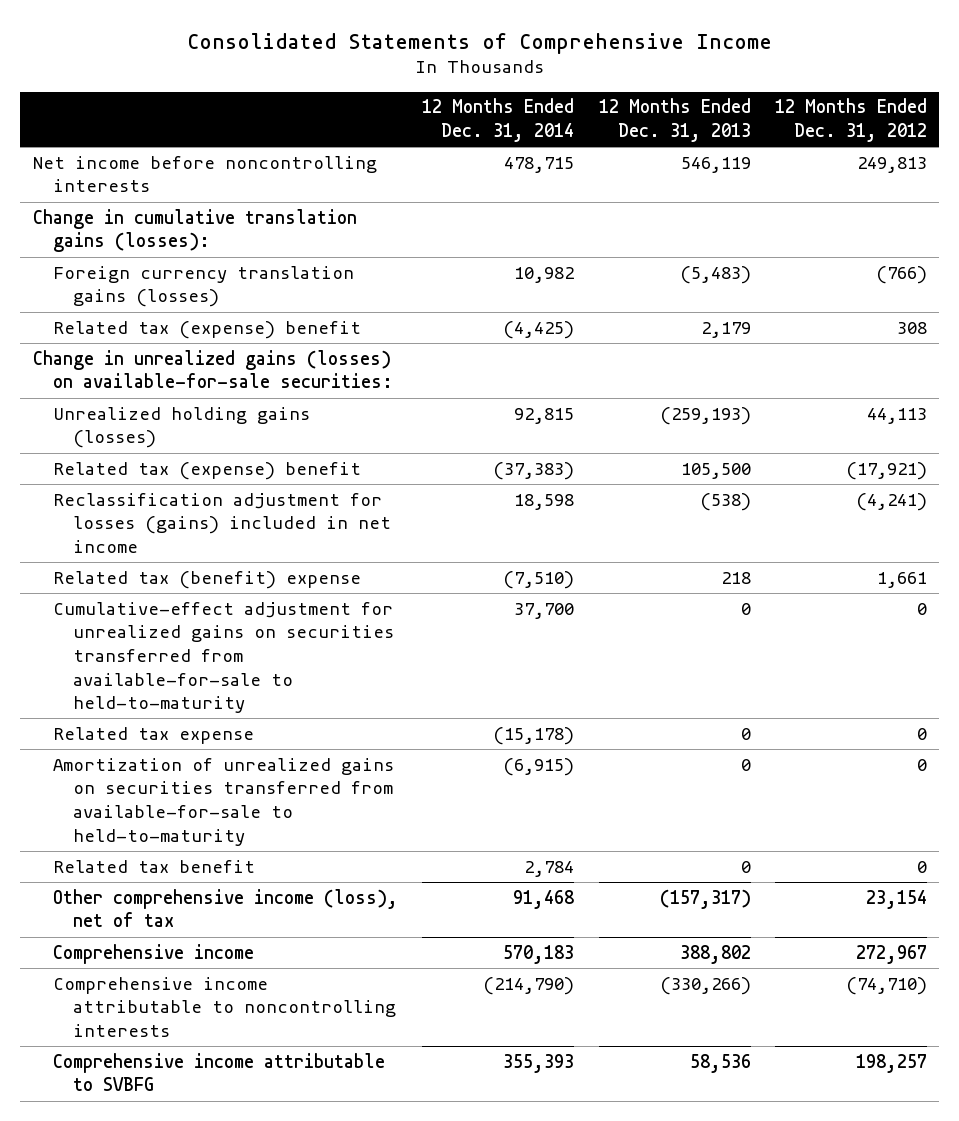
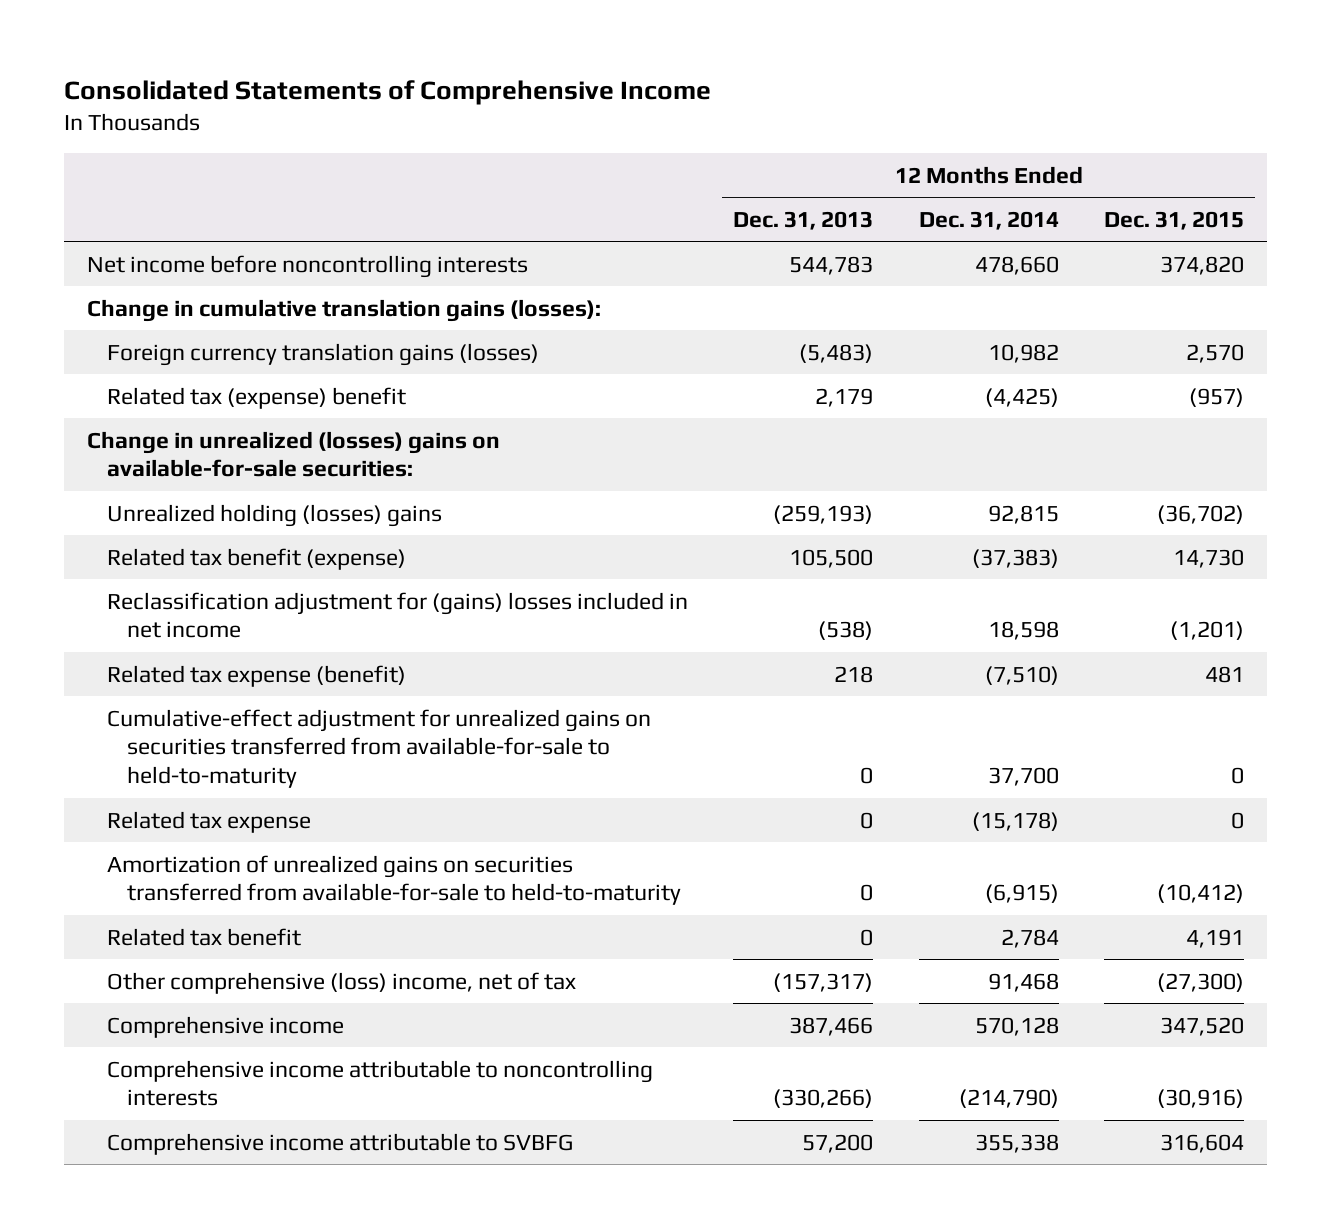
- | 12 Months Ended Dec. 31, 2014 | 12 Months Ended Dec. 31, 2013 | 12 Months Ended Dec. 31, 2012
+ | 12 Months Ended Dec. 31, 2013 | 12 Months Ended Dec. 31, 2014 | 12 Months Ended Dec. 31, 2015
- Net income before noncontrolling interests | 478,715 | 546,119 | 249,813
+ Net income before noncontrolling interests | 544,783 | 478,660 | 374,820
- Change in unrealized gains (losses) on available-for-sale securities:
- Unrealized holding gains (losses) | 92,815 | (259,193) | 44,113
- Related tax (expense) benefit | (37,383) | 105,500 | (17,921)
- Reclassification adjustment for losses (gains) included in net income | 18,598 | (538) | (4,241)
- Related tax (benefit) expense | (7,510) | 218 | 1,661
+ Change in unrealized (losses) gains on available-for-sale securities:
+ Unrealized holding (losses) gains | (259,193) | 92,815 | (36,702)
+ Related tax benefit (expense) | 105,500 | (37,383) | 14,730
+ Reclassification adjustment for (gains) losses included in net income | (538) | 18,598 | (1,201)
+ Related tax expense (benefit) | 218 | (7,510) | 481
- Other comprehensive income (loss), net of tax | 91,468 | (157,317) | 23,154
- Comprehensive income | 570,183 | 388,802 | 272,967
+ Other comprehensive (loss) income, net of tax | (157,317) | 91,468 | (27,300)
+ Comprehensive income | 387,466 | 570,128 | 347,520
- Comprehensive income attributable to SVBFG | 355,393 | 58,536 | 198,257
+ Comprehensive income attributable to SVBFG | 57,200 | 355,338 | 316,604

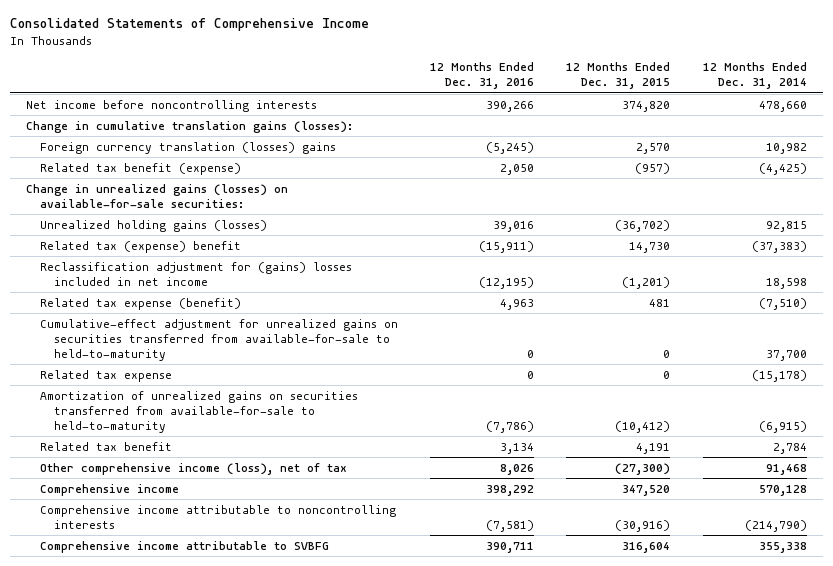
- | 12 Months Ended Dec. 31, 2013 | 12 Months Ended Dec. 31, 2014 | 12 Months Ended Dec. 31, 2015
+ | 12 Months Ended Dec. 31, 2016 | 12 Months Ended Dec. 31, 2015 | 12 Months Ended Dec. 31, 2014
- Foreign currency translation gains (losses) | (5,483) | 10,982 | 2,570
- Related tax (expense) benefit | 2,179 | (4,425) | (957)
- Change in unrealized (losses) gains on available-for-sale securities:
- Unrealized holding (losses) gains | (259,193) | 92,815 | (36,702)
- Related tax benefit (expense) | 105,500 | (37,383) | 14,730
+ Foreign currency translation (losses) gains | (5,245) | 2,570 | 10,982
+ Related tax benefit (expense) | 2,050 | (957) | (4,425)
+ Change in unrealized gains (losses) on available-for-sale securities:
+ Unrealized holding gains (losses) | 39,016 | (36,702) | 92,815
+ Related tax (expense) benefit | (15,911) | 14,730 | (37,383)
- Other comprehensive (loss) income, net of tax | (157,317) | 91,468 | (27,300)
+ Other comprehensive income (loss), net of tax | 8,026 | (27,300) | 91,468

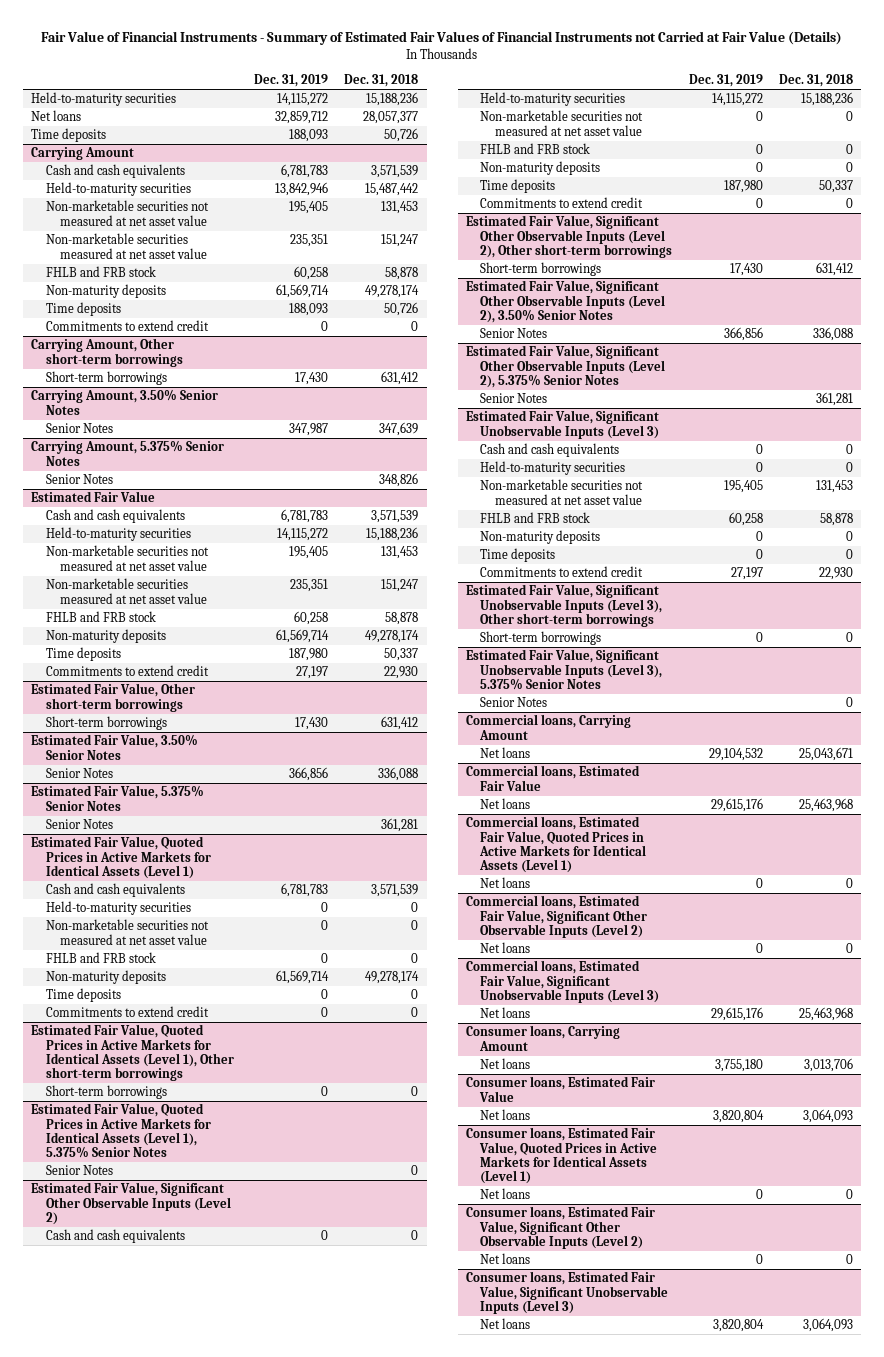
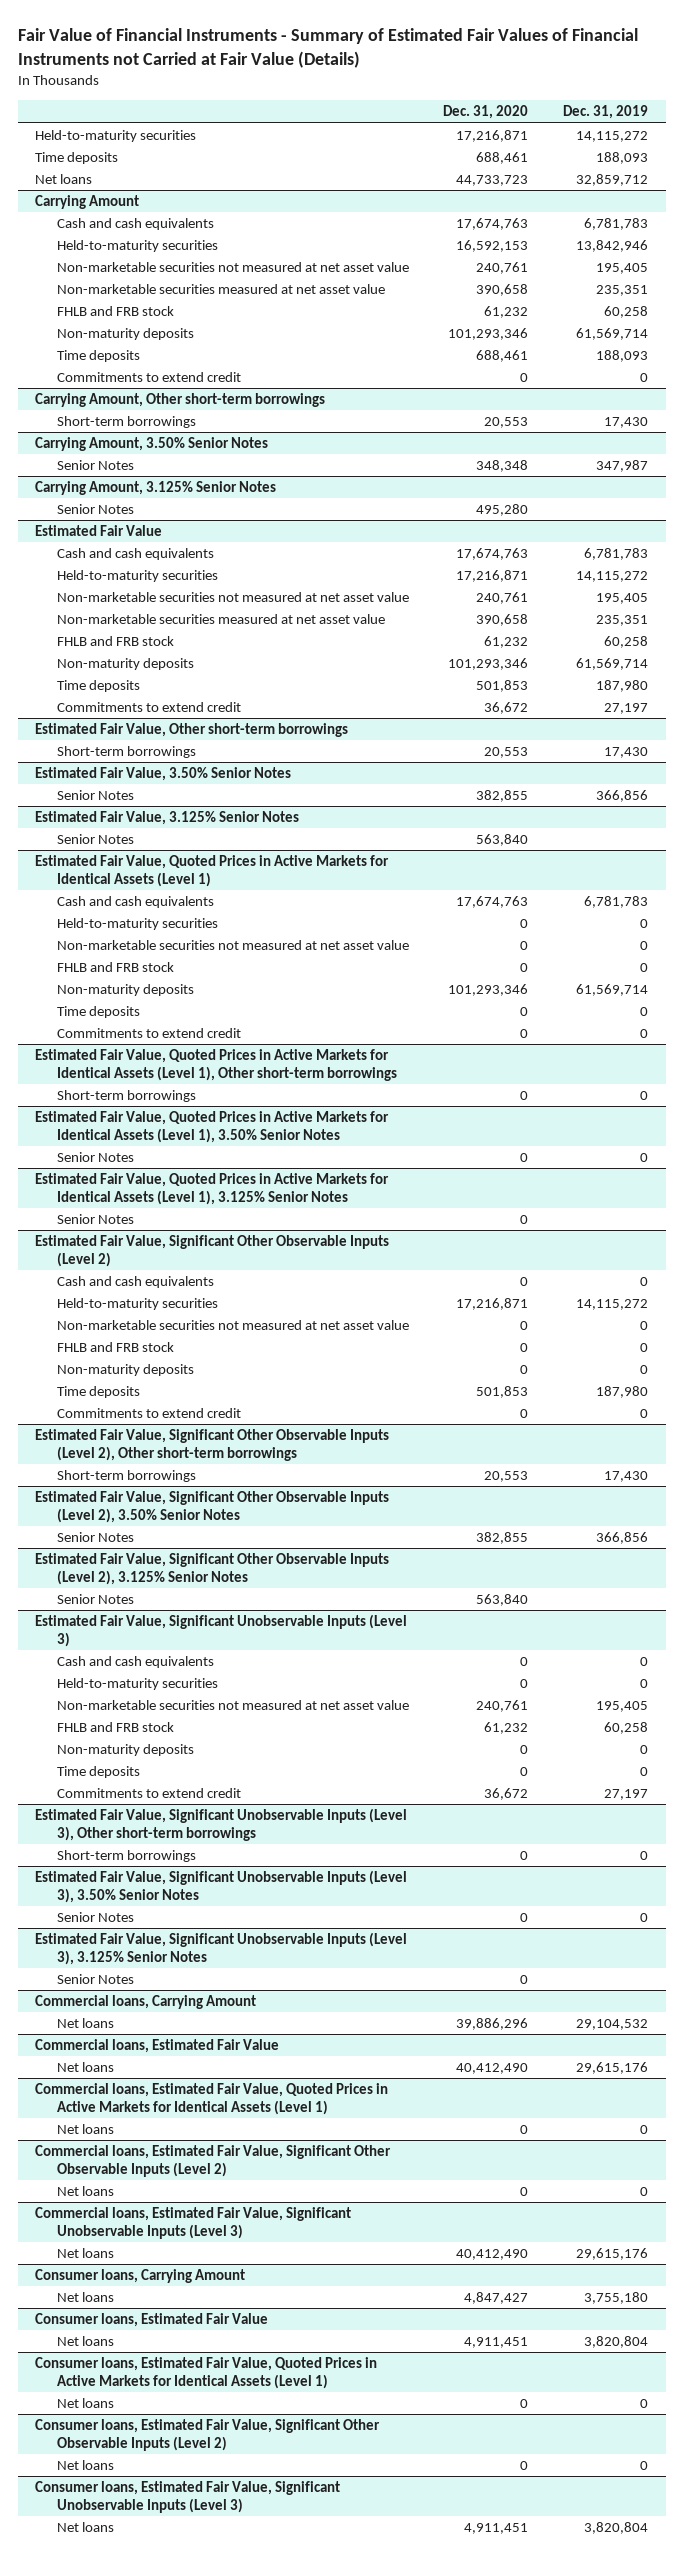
- | Dec. 31, 2019 | Dec. 31, 2018
+ | Dec. 31, 2020 | Dec. 31, 2019
moved down: Net loans | 44,733,723 | 32,859,712
- Carrying Amount, 5.375% Senior Notes
+ Carrying Amount, 3.125% Senior Notes
- Estimated Fair Value, 5.375% Senior Notes
+ Estimated Fair Value, 3.125% Senior Notes
- Estimated Fair Value, Quoted Prices in Active Markets for Identical Assets (Level 1), 5.375% Senior Notes
+ Estimated Fair Value, Quoted Prices in Active Markets for Identical Assets (Level 1), 3.50% Senior Notes
+ Senior Notes | 0 | 0
+ Estimated Fair Value, Quoted Prices in Active Markets for Identical Assets (Level 1), 3.125% Senior Notes
- Estimated Fair Value, Significant Other Observable Inputs (Level 2), 5.375% Senior Notes
+ Estimated Fair Value, Significant Other Observable Inputs (Level 2), 3.125% Senior Notes
- Estimated Fair Value, Significant Unobservable Inputs (Level 3), 5.375% Senior Notes
+ Estimated Fair Value, Significant Unobservable Inputs (Level 3), 3.50% Senior Notes
+ Senior Notes | 0 | 0
+ Estimated Fair Value, Significant Unobservable Inputs (Level 3), 3.125% Senior Notes

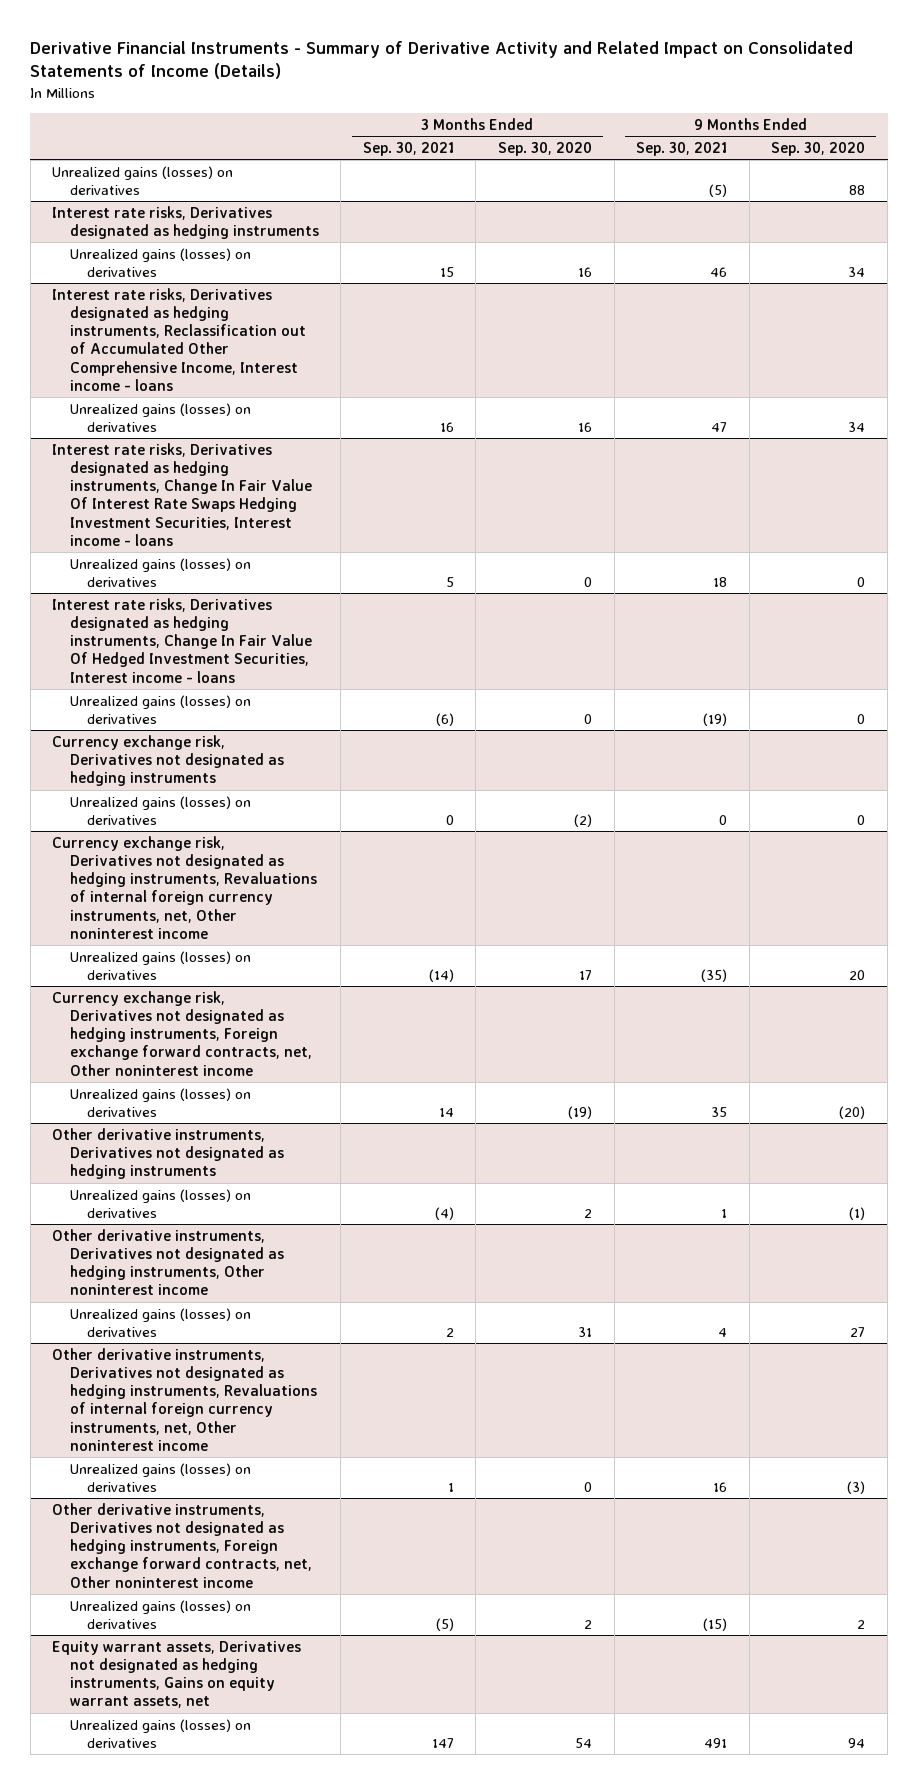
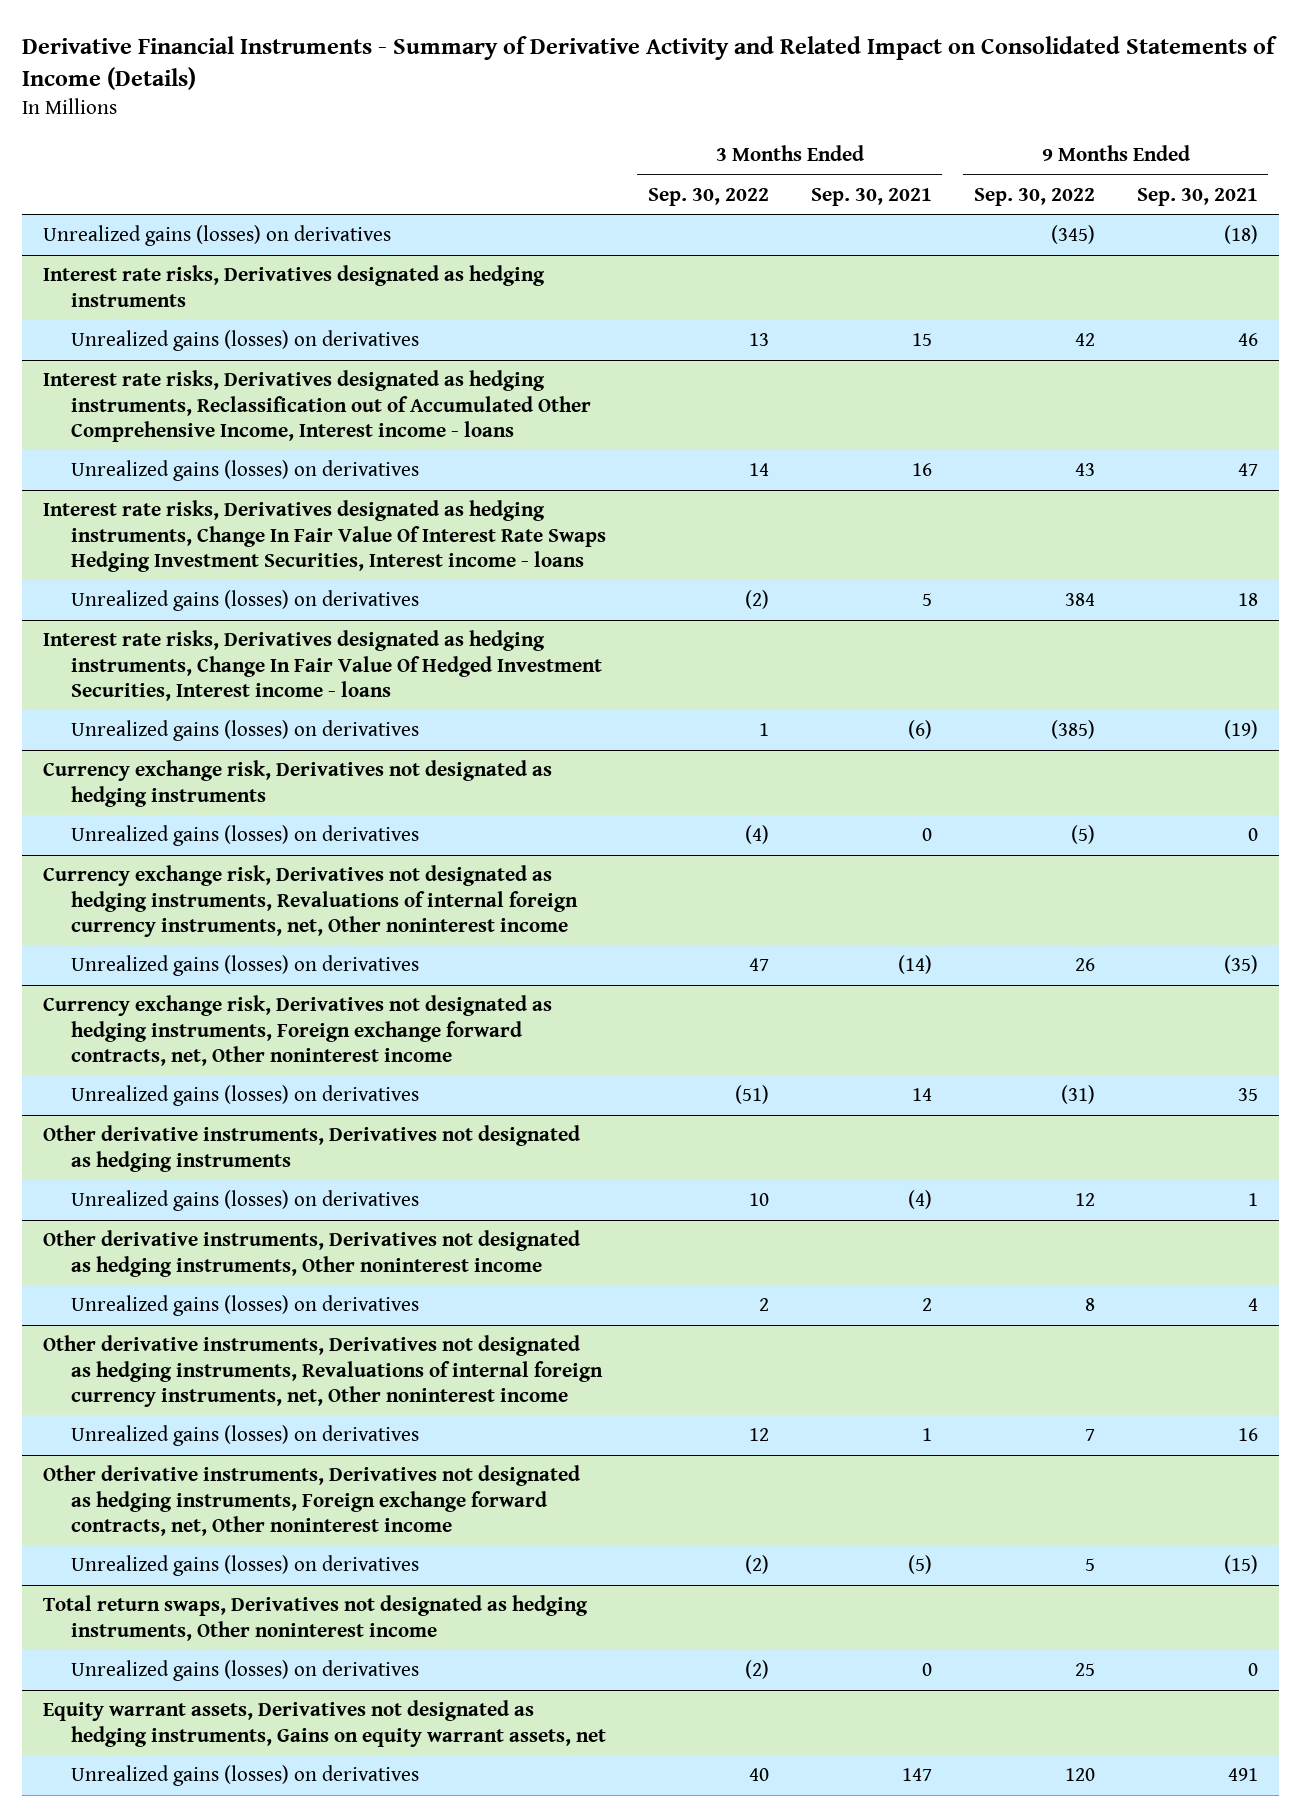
- | 3 Months Ended Sep. 30, 2021 | 3 Months Ended Sep. 30, 2020 | 9 Months Ended Sep. 30, 2021 | 9 Months Ended Sep. 30, 2020
+ | 3 Months Ended Sep. 30, 2022 | 3 Months Ended Sep. 30, 2021 | 9 Months Ended Sep. 30, 2022 | 9 Months Ended Sep. 30, 2021
- Unrealized gains (losses) on derivatives | | | (5) | 88
+ Unrealized gains (losses) on derivatives | | | (345) | (18)
+ Total return swaps, Derivatives not designated as hedging instruments, Other noninterest income
+ Unrealized gains (losses) on derivatives | (2) | 0 | 25 | 0

